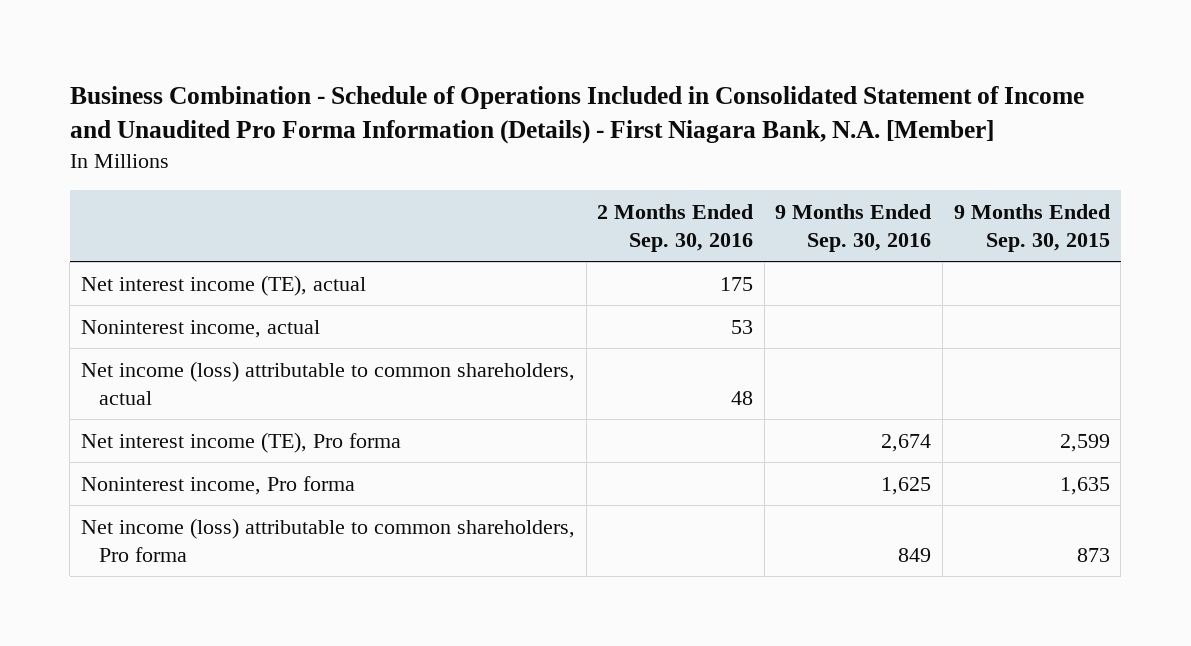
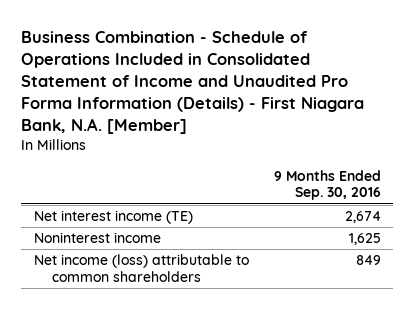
- | 2 Months Ended Sep. 30, 2016 | 9 Months Ended Sep. 30, 2016 | 9 Months Ended Sep. 30, 2015
+ | 9 Months Ended Sep. 30, 2016
- Net interest income (TE), actual | 175 | |
- Noninterest income, actual | 53 | |
- Net income (loss) attributable to common shareholders, actual | 48 | |
- Net interest income (TE), Pro forma | | 2,674 | 2,599
- Noninterest income, Pro forma | | 1,625 | 1,635
- Net income (loss) attributable to common shareholders, Pro forma | | 849 | 873
+ Net interest income (TE) | 2,674
+ Noninterest income | 1,625
+ Net income (loss) attributable to common shareholders | 849

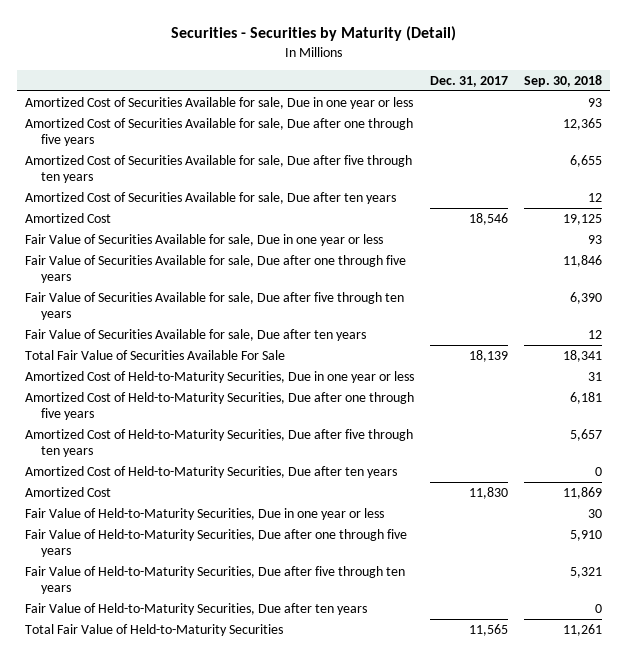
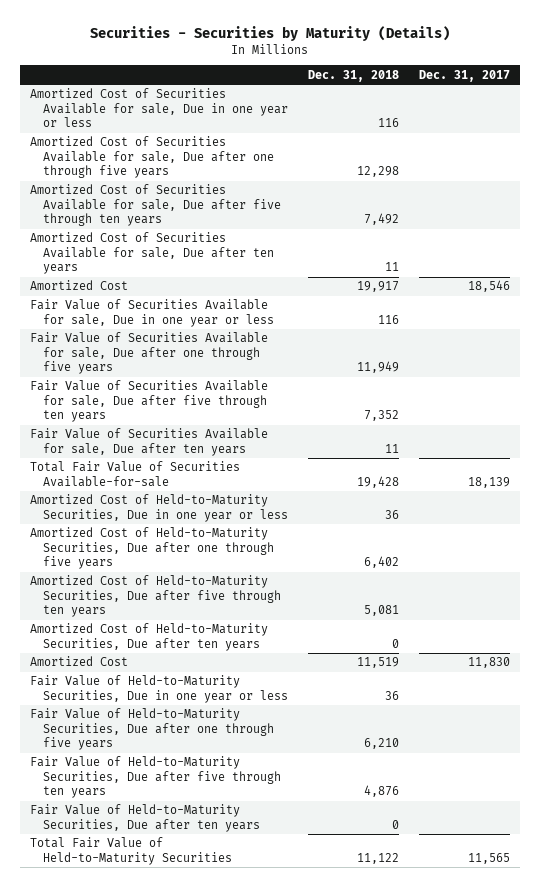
- Securities - Securities by Maturity (Detail)
+ Securities - Securities by Maturity (Details)
- | Dec. 31, 2017 | Sep. 30, 2018
+ | Dec. 31, 2018 | Dec. 31, 2017
- Total Fair Value of Securities Available For Sale | 18,139 | 18,341
+ Total Fair Value of Securities Available-for-sale | 19,428 | 18,139

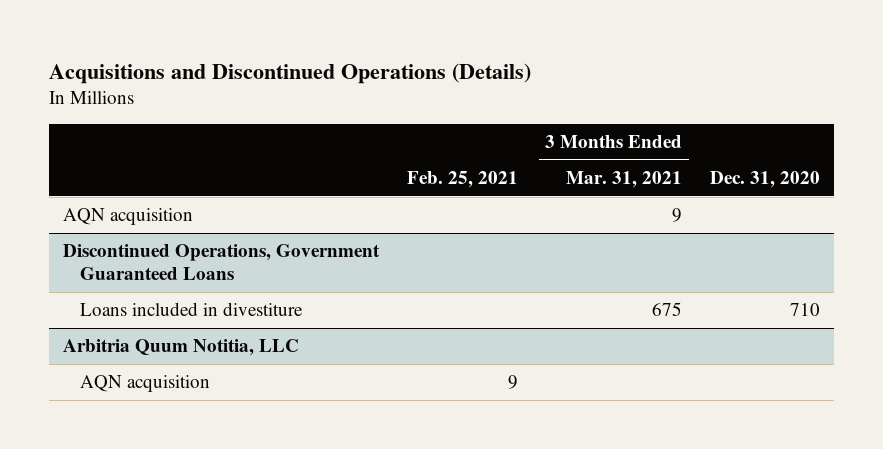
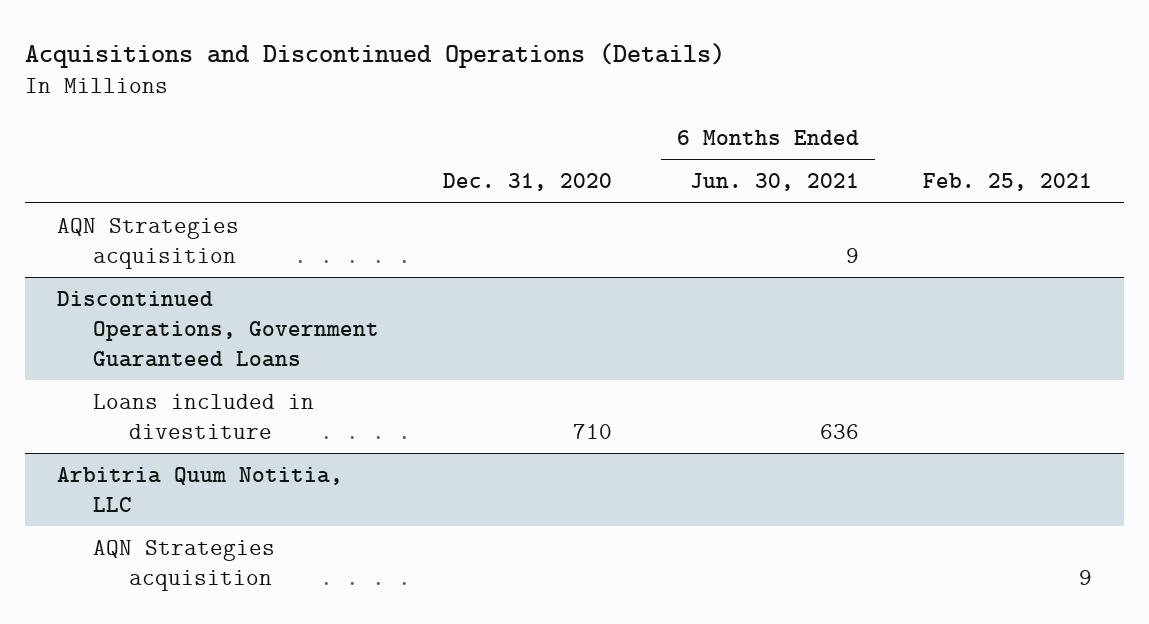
- | Feb. 25, 2021 | 3 Months Ended Mar. 31, 2021 | Dec. 31, 2020
+ | Dec. 31, 2020 | 6 Months Ended Jun. 30, 2021 | Feb. 25, 2021
- AQN acquisition | | 9 |
+ AQN Strategies acquisition | | 9 |
@ Arbitria Quum Notitia, LLC
- AQN acquisition | 9 | |
+ AQN Strategies acquisition | | | 9

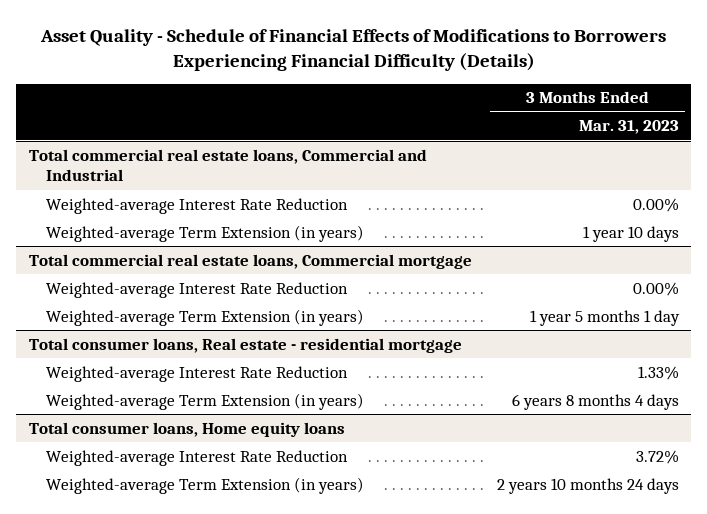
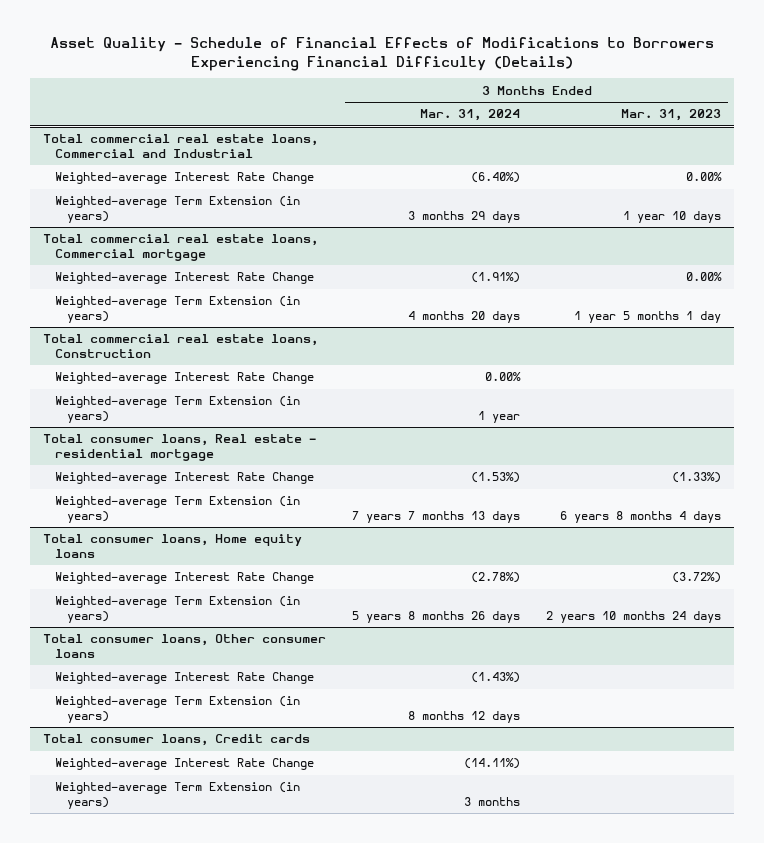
- | 3 Months Ended Mar. 31, 2023
+ | 3 Months Ended Mar. 31, 2024 | 3 Months Ended Mar. 31, 2023
@ Total commercial real estate loans, Commercial and Industrial
- Weighted-average Interest Rate Reduction | 0.00%
+ Weighted-average Interest Rate Change | (6.40%) | 0.00%
@ Total commercial real estate loans, Commercial mortgage
- Weighted-average Interest Rate Reduction | 0.00%
+ Weighted-average Interest Rate Change | (1.91%) | 0.00%
+ Total commercial real estate loans, Construction
+ Weighted-average Interest Rate Change | 0.00% |
+ Weighted-average Term Extension (in years) | 1 year |
@ Total consumer loans, Real estate - residential mortgage
- Weighted-average Interest Rate Reduction | 1.33%
+ Weighted-average Interest Rate Change | (1.53%) | (1.33%)
@ Total consumer loans, Home equity loans
- Weighted-average Interest Rate Reduction | 3.72%
+ Weighted-average Interest Rate Change | (2.78%) | (3.72%)
+ Total consumer loans, Other consumer loans
+ Weighted-average Interest Rate Change | (1.43%) |
+ Weighted-average Term Extension (in years) | 8 months 12 days |
+ Total consumer loans, Credit cards
+ Weighted-average Interest Rate Change | (14.11%) |
+ Weighted-average Term Extension (in years) | 3 months |

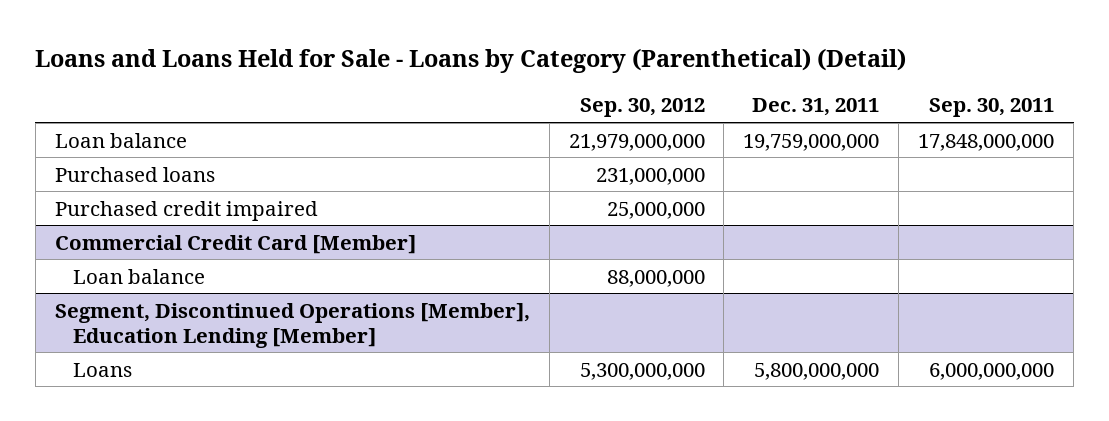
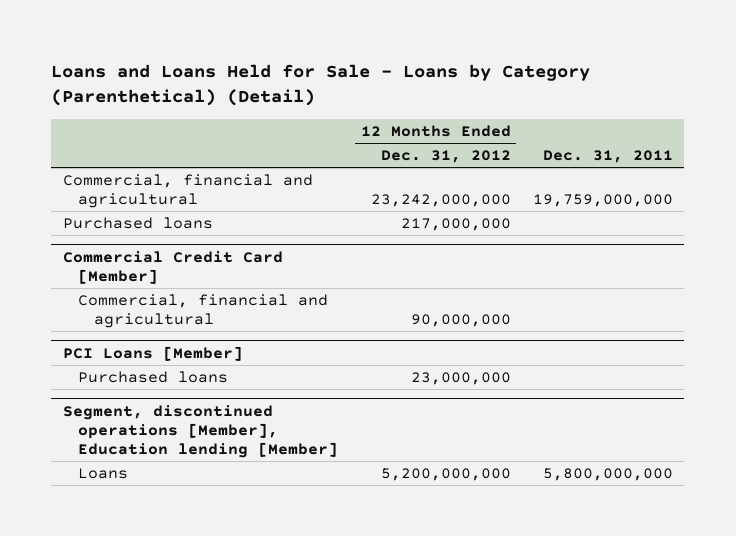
- | Sep. 30, 2012 | Dec. 31, 2011 | Sep. 30, 2011
+ | 12 Months Ended Dec. 31, 2012 | Dec. 31, 2011
- Loan balance | 21,979,000,000 | 19,759,000,000 | 17,848,000,000
+ Commercial, financial and agricultural | 23,242,000,000 | 19,759,000,000
- Purchased credit impaired | 25,000,000 | |
@ Commercial Credit Card [Member]
- Loan balance | 88,000,000 | |
- Segment, Discontinued Operations [Member], Education Lending [Member]
@ Commercial Credit Card [Member]
+ Commercial, financial and agricultural | 90,000,000 |
+ PCI Loans [Member]
+ Purchased loans | 23,000,000 |
+ Segment, discontinued operations [Member], Education lending [Member]

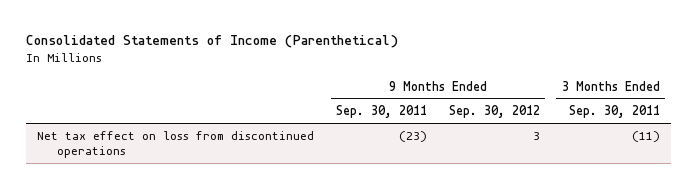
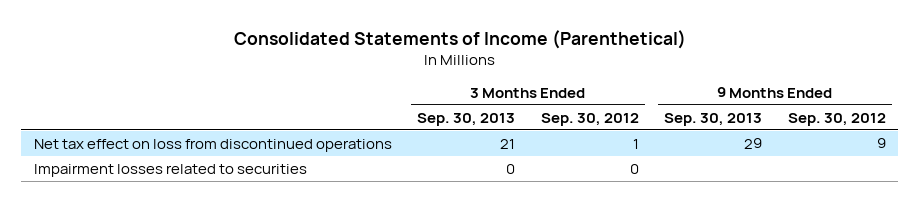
- | 9 Months Ended Sep. 30, 2011 | 9 Months Ended Sep. 30, 2012 | 3 Months Ended Sep. 30, 2011
+ | 3 Months Ended Sep. 30, 2013 | 3 Months Ended Sep. 30, 2012 | 9 Months Ended Sep. 30, 2013 | 9 Months Ended Sep. 30, 2012
- Net tax effect on loss from discontinued operations | (23) | 3 | (11)
+ Net tax effect on loss from discontinued operations | 21 | 1 | 29 | 9
+ Impairment losses related to securities | 0 | 0 | |

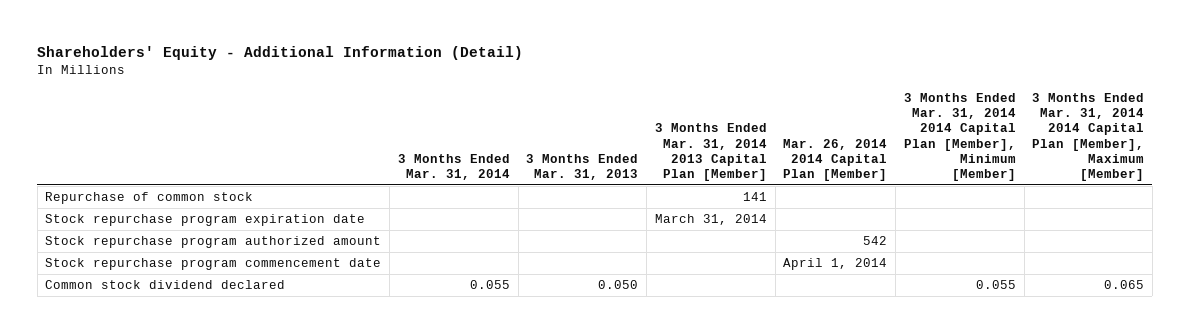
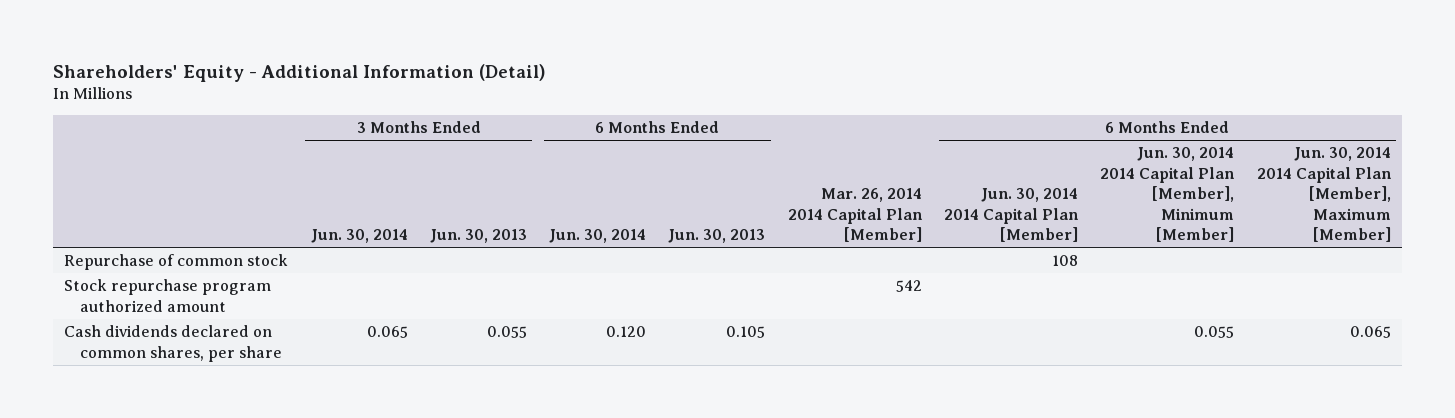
- | 3 Months Ended Mar. 31, 2014 | 3 Months Ended Mar. 31, 2013 | 3 Months Ended Mar. 31, 2014 2013 Capital Plan [Member] | Mar. 26, 2014 2014 Capital Plan [Member] | 3 Months Ended Mar. 31, 2014 2014 Capital Plan [Member], Minimum [Member] | 3 Months Ended Mar. 31, 2014 2014 Capital Plan [Member], Maximum [Member]
+ | 3 Months Ended Jun. 30, 2014 | 3 Months Ended Jun. 30, 2013 | 6 Months Ended Jun. 30, 2014 | 6 Months Ended Jun. 30, 2013 | Mar. 26, 2014 2014 Capital Plan [Member] | 6 Months Ended Jun. 30, 2014 2014 Capital Plan [Member] | 6 Months Ended Jun. 30, 2014 2014 Capital Plan [Member], Minimum [Member] | 6 Months Ended Jun. 30, 2014 2014 Capital Plan [Member], Maximum [Member]
- Stock repurchase program expiration date | | | March 31, 2014 | | |
- Stock repurchase program commencement date | | | | April 1, 2014 | |
- Common stock dividend declared | 0.055 | 0.050 | | | 0.055 | 0.065
+ Cash dividends declared on common shares, per share | 0.065 | 0.055 | 0.120 | 0.105 | | | 0.055 | 0.065

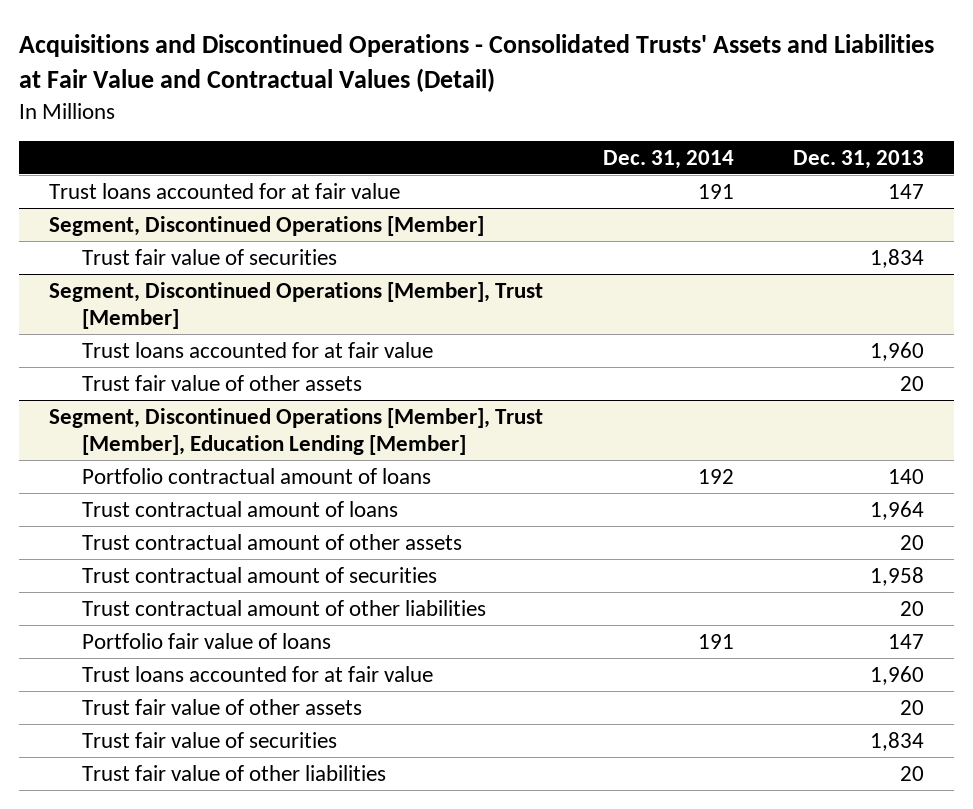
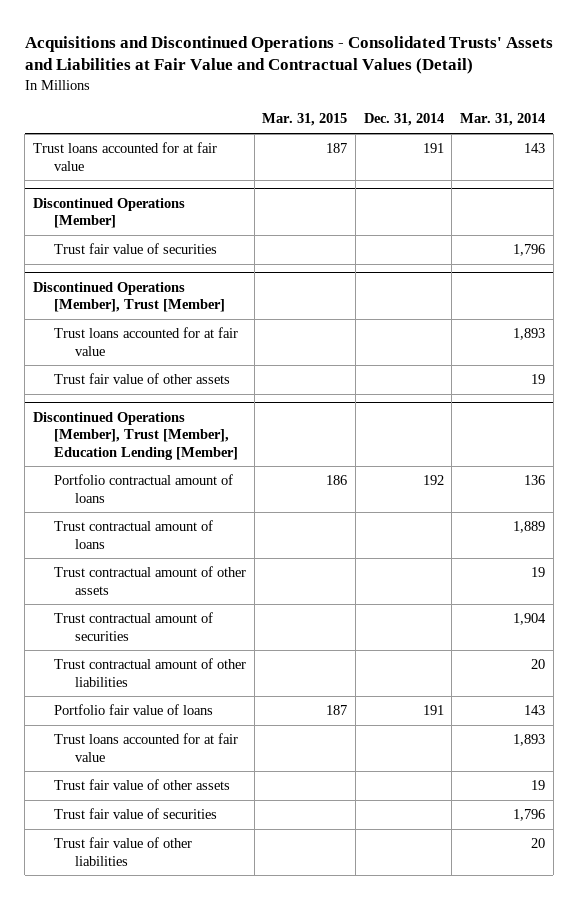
- | Dec. 31, 2014 | Dec. 31, 2013
+ | Mar. 31, 2015 | Dec. 31, 2014 | Mar. 31, 2014
- Segment, Discontinued Operations [Member]
+ Discontinued Operations [Member]
- Segment, Discontinued Operations [Member], Trust [Member]
+ Discontinued Operations [Member], Trust [Member]
- Segment, Discontinued Operations [Member], Trust [Member], Education Lending [Member]
+ Discontinued Operations [Member], Trust [Member], Education Lending [Member]

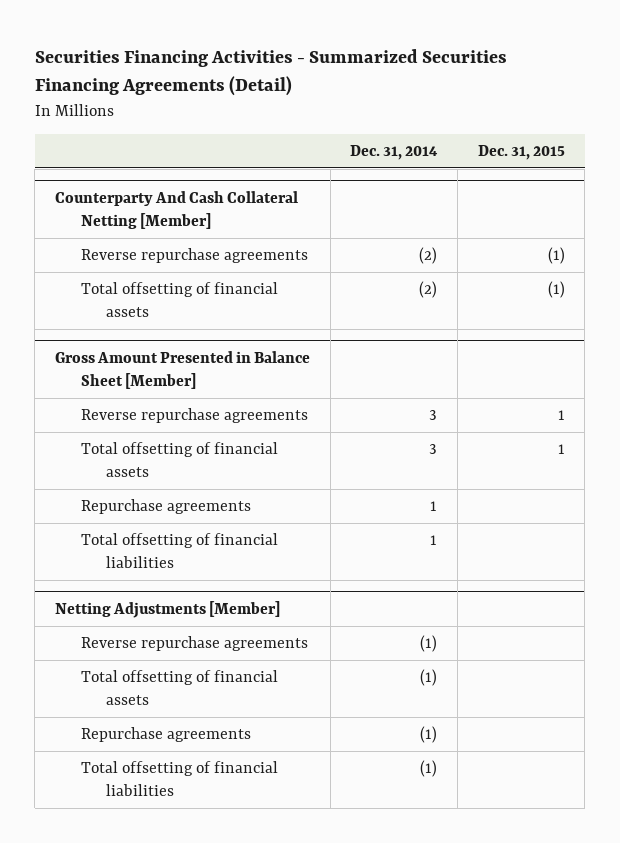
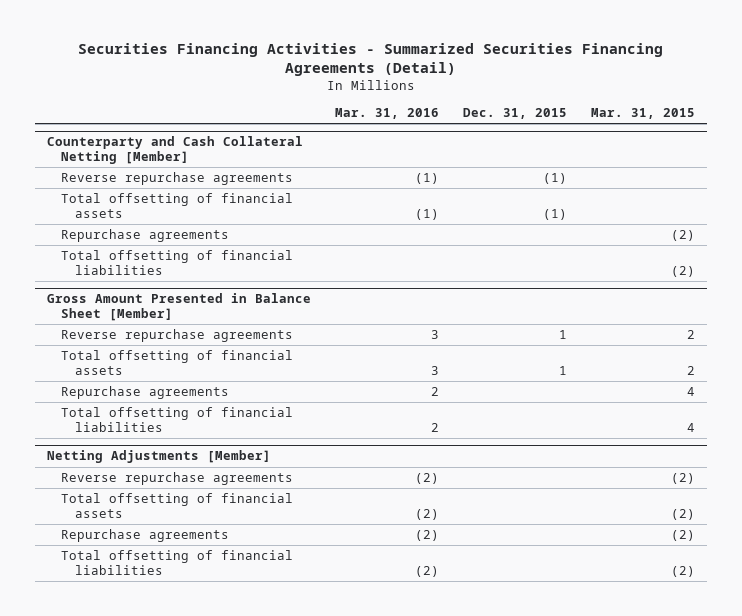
- | Dec. 31, 2014 | Dec. 31, 2015
+ | Mar. 31, 2016 | Dec. 31, 2015 | Mar. 31, 2015
- Counterparty And Cash Collateral Netting [Member]
+ Counterparty and Cash Collateral Netting [Member]
+ Repurchase agreements | | | (2)
+ Total offsetting of financial liabilities | | | (2)

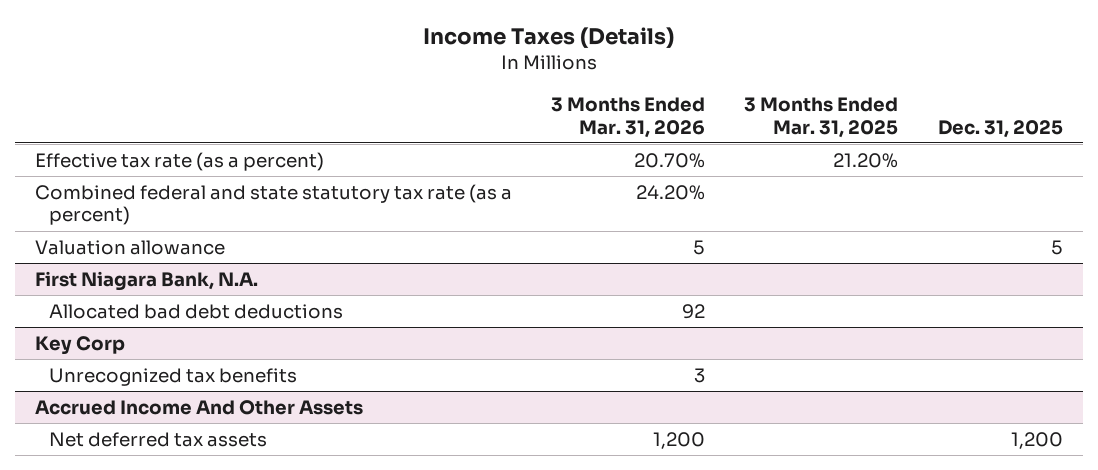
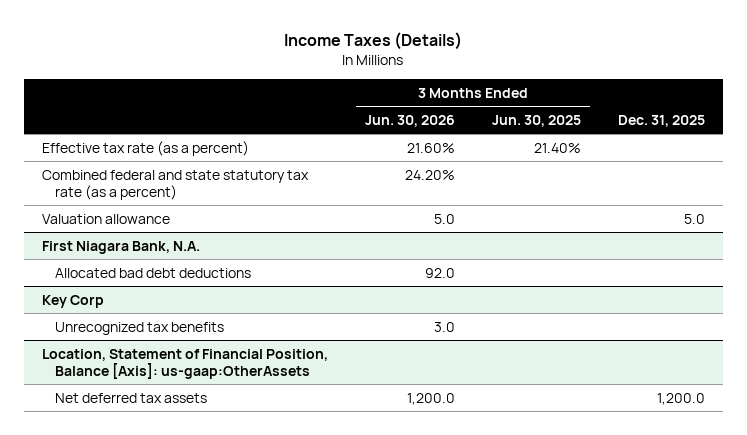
- | 3 Months Ended Mar. 31, 2026 | 3 Months Ended Mar. 31, 2025 | Dec. 31, 2025
+ | 3 Months Ended Jun. 30, 2026 | 3 Months Ended Jun. 30, 2025 | Dec. 31, 2025
- Valuation allowance | 5 | | 5
+ Valuation allowance | 5.0 | | 5.0
- Accrued Income And Other Assets
- Net deferred tax assets | 1,200 | | 1,200
+ Location, Statement of Financial Position, Balance [Axis]: us-gaap:OtherAssets
+ Net deferred tax assets | 1,200.0 | | 1,200.0

